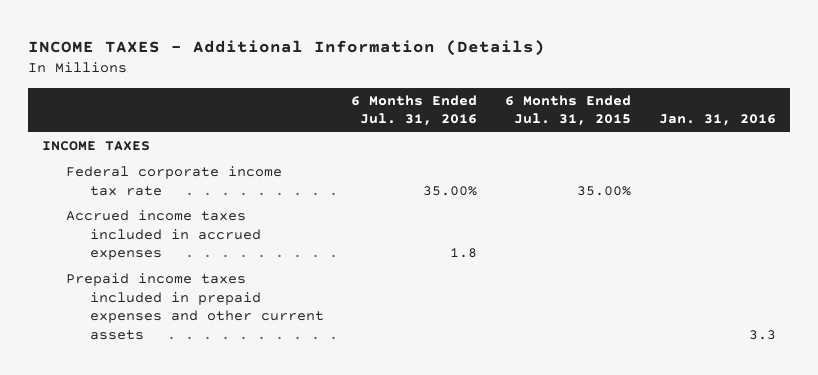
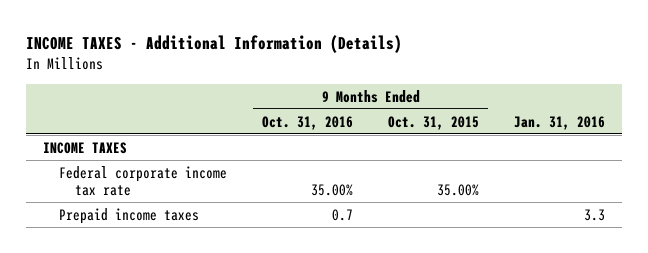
- | 6 Months Ended Jul. 31, 2016 | 6 Months Ended Jul. 31, 2015 | Jan. 31, 2016
+ | 9 Months Ended Oct. 31, 2016 | 9 Months Ended Oct. 31, 2015 | Jan. 31, 2016
- Accrued income taxes included in accrued expenses | 1.8 | |
- Prepaid income taxes included in prepaid expenses and other current assets | | | 3.3
+ Prepaid income taxes | 0.7 | | 3.3

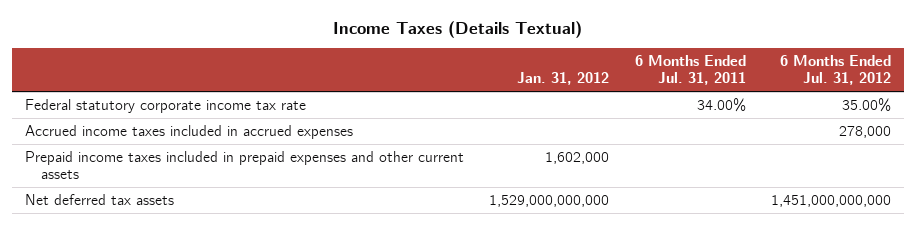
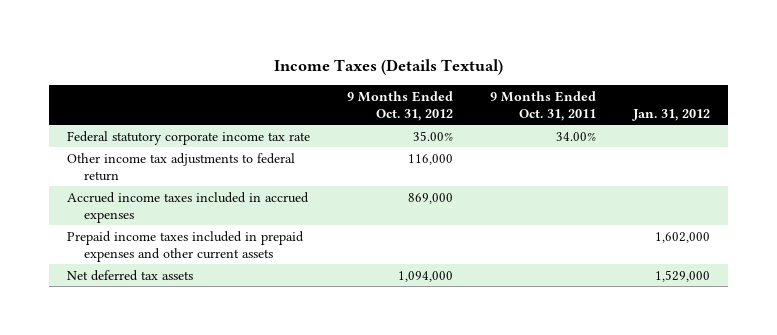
- | Jan. 31, 2012 | 6 Months Ended Jul. 31, 2011 | 6 Months Ended Jul. 31, 2012
+ | 9 Months Ended Oct. 31, 2012 | 9 Months Ended Oct. 31, 2011 | Jan. 31, 2012
+ Other income tax adjustments to federal return | 116,000 | |
- Net deferred tax assets | 1,529,000,000,000 | | 1,451,000,000,000
+ Net deferred tax assets | 1,094,000 | | 1,529,000

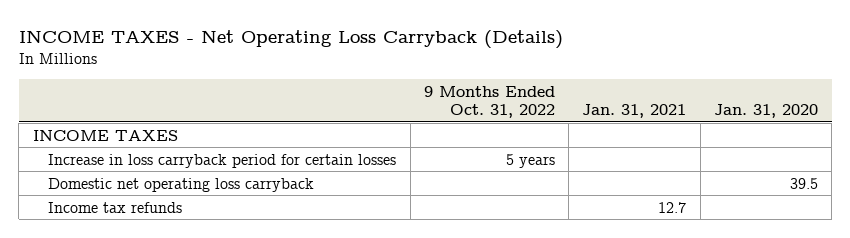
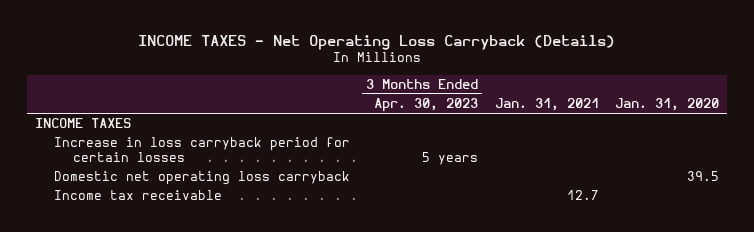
- | 9 Months Ended Oct. 31, 2022 | Jan. 31, 2021 | Jan. 31, 2020
+ | 3 Months Ended Apr. 30, 2023 | Jan. 31, 2021 | Jan. 31, 2020
- Income tax refunds | | 12.7 |
+ Income tax receivable | | 12.7 |

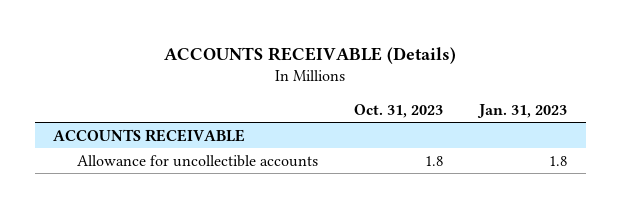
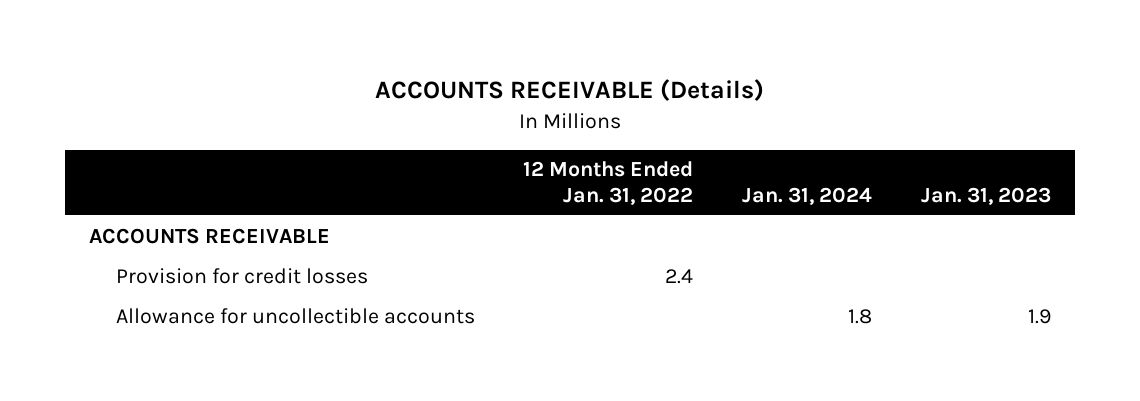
- | Oct. 31, 2023 | Jan. 31, 2023
+ | 12 Months Ended Jan. 31, 2022 | Jan. 31, 2024 | Jan. 31, 2023
- Allowance for uncollectible accounts | 1.8 | 1.8
+ Provision for credit losses | 2.4 | |
+ Allowance for uncollectible accounts | | 1.8 | 1.9

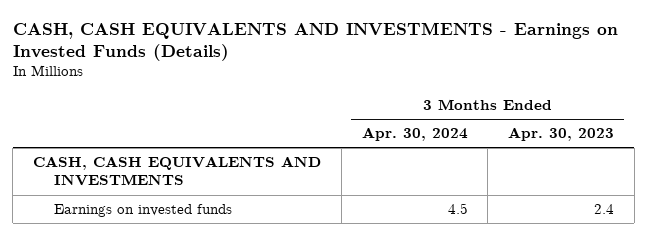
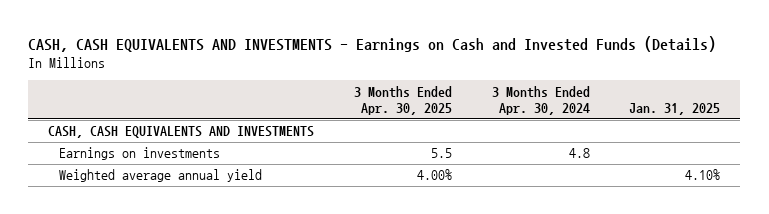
- CASH, CASH EQUIVALENTS AND INVESTMENTS - Earnings on Invested Funds (Details)
+ CASH, CASH EQUIVALENTS AND INVESTMENTS - Earnings on Cash and Invested Funds (Details)
- | 3 Months Ended Apr. 30, 2024 | 3 Months Ended Apr. 30, 2023
+ | 3 Months Ended Apr. 30, 2025 | 3 Months Ended Apr. 30, 2024 | Jan. 31, 2025
- Earnings on invested funds | 4.5 | 2.4
+ Earnings on investments | 5.5 | 4.8 |
+ Weighted average annual yield | 4.00% | | 4.10%

